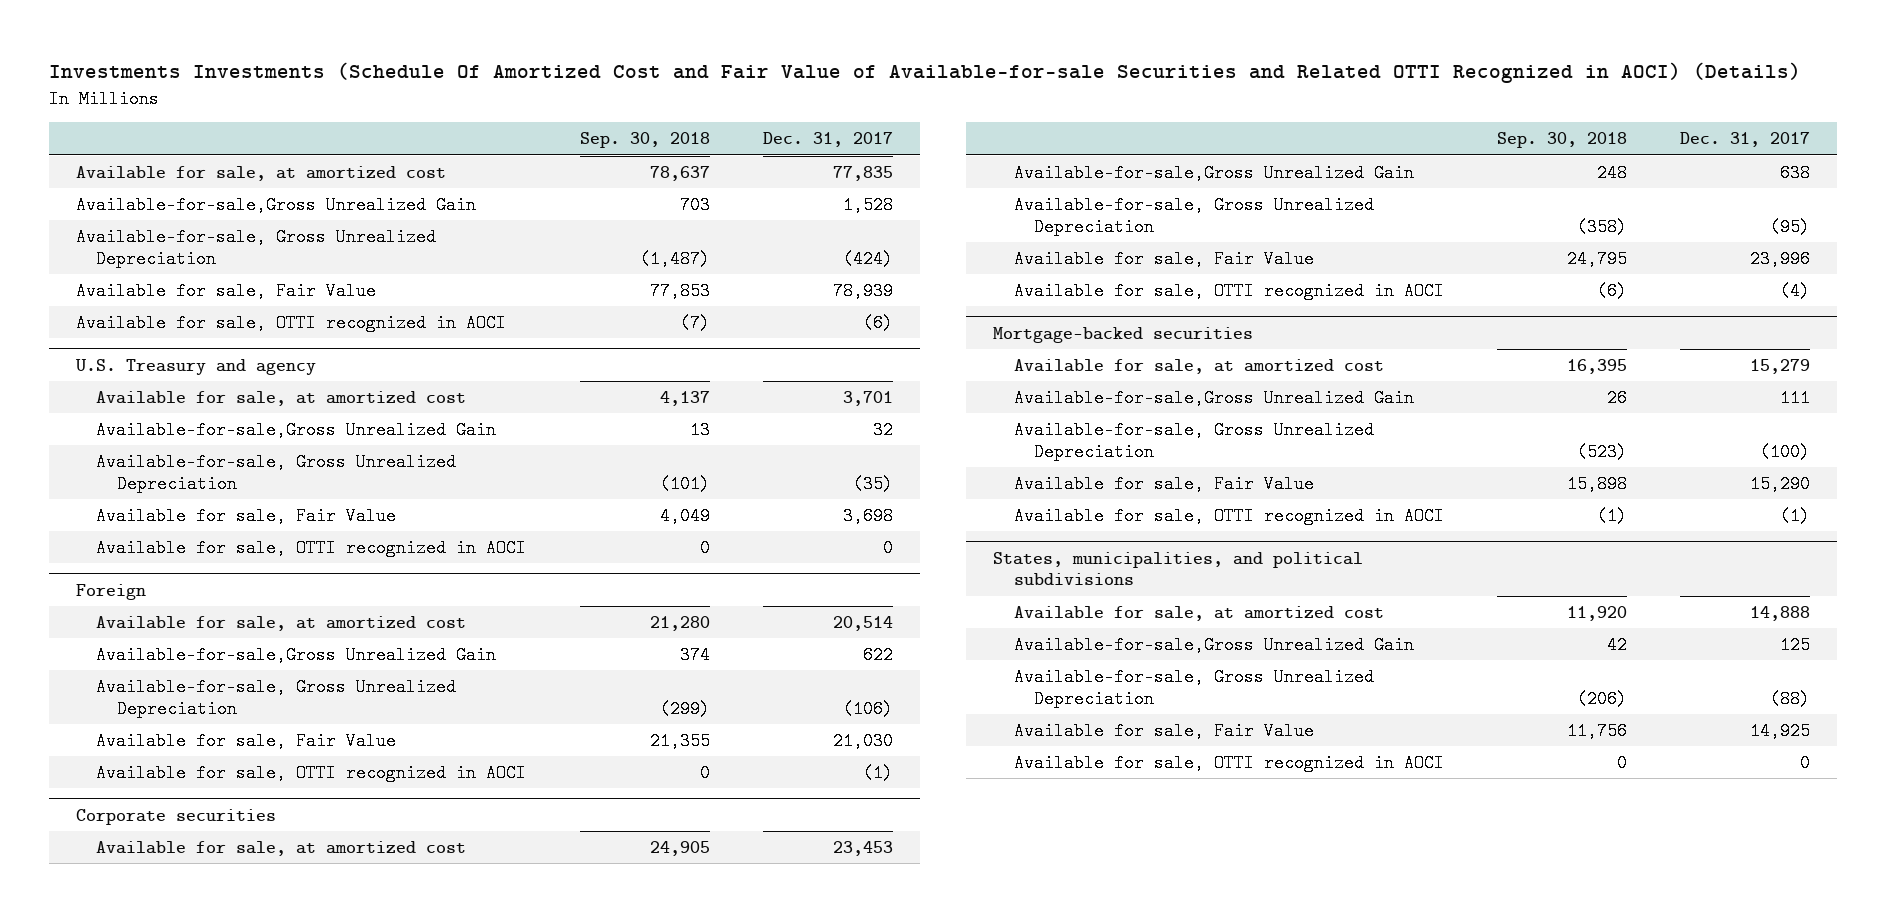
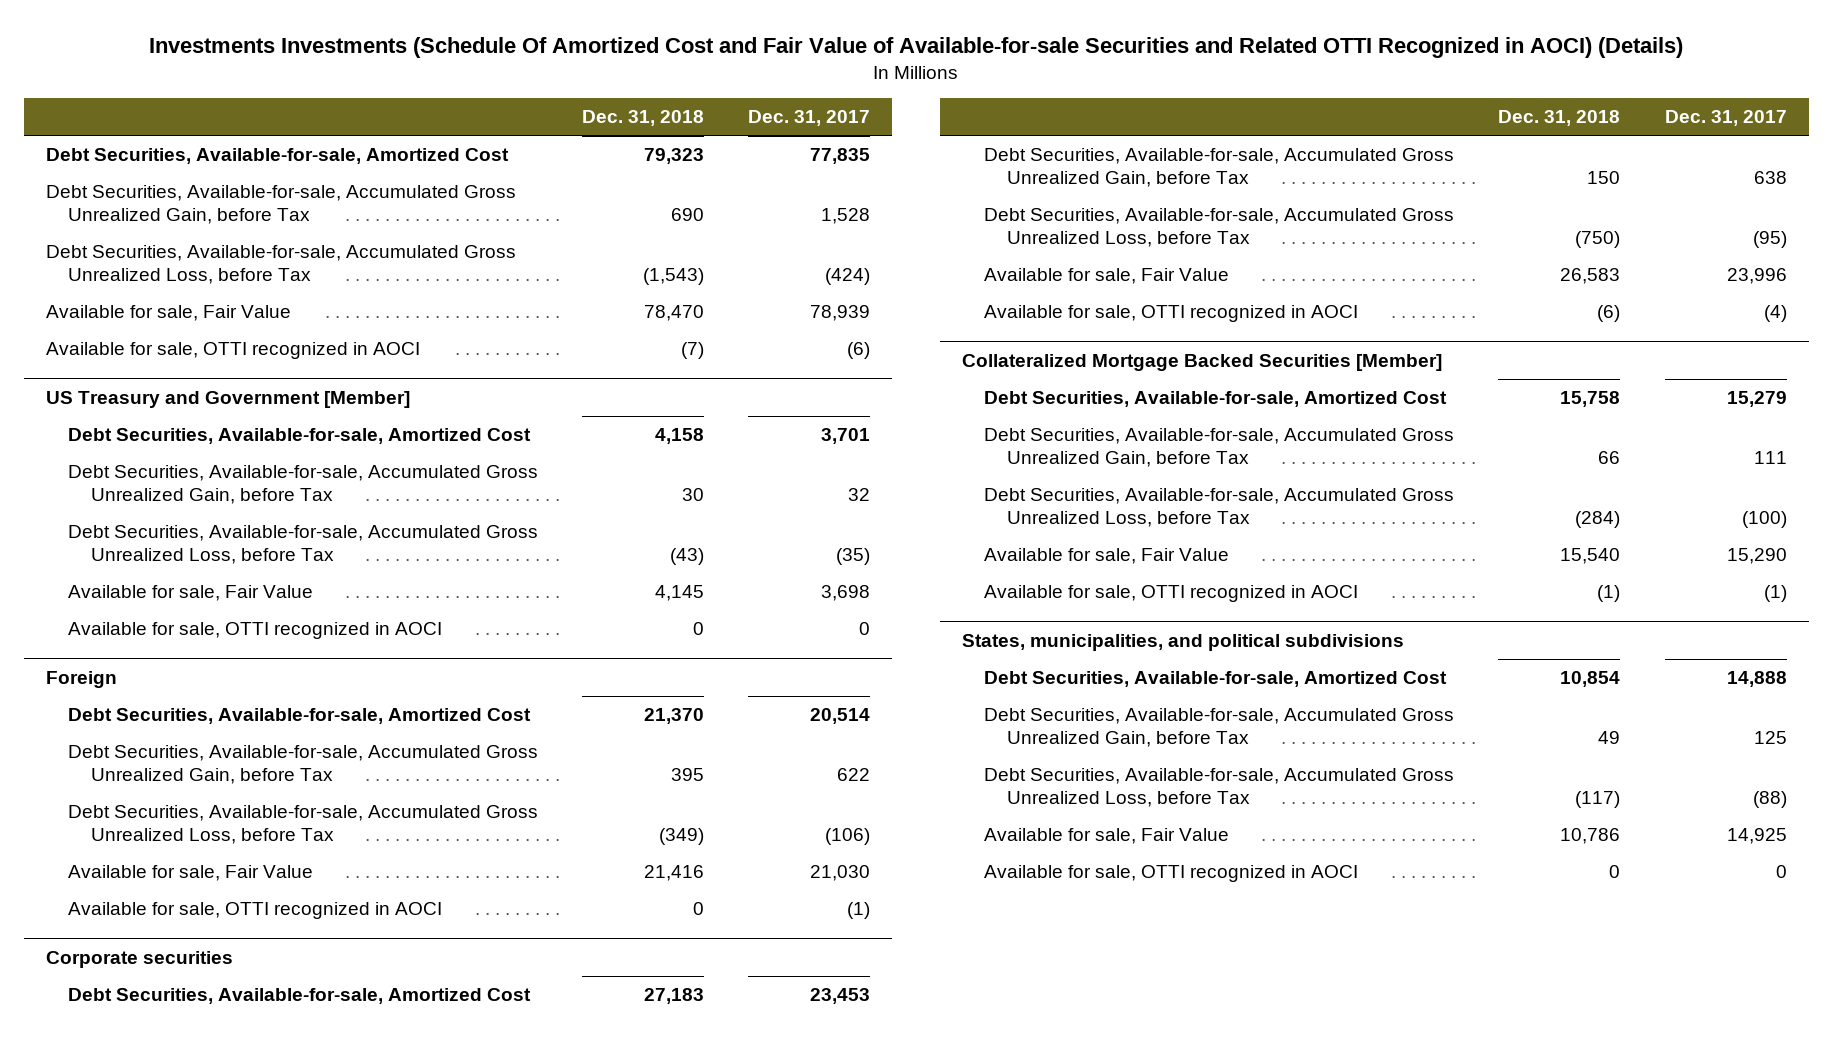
- | Sep. 30, 2018 | Dec. 31, 2017
+ | Dec. 31, 2018 | Dec. 31, 2017
- Available for sale, at amortized cost | 78,637 | 77,835
- Available-for-sale,Gross Unrealized Gain | 703 | 1,528
- Available-for-sale, Gross Unrealized Depreciation | (1,487) | (424)
+ Debt Securities, Available-for-sale, Amortized Cost | 79,323 | 77,835
+ Debt Securities, Available-for-sale, Accumulated Gross Unrealized Gain, before Tax | 690 | 1,528
+ Debt Securities, Available-for-sale, Accumulated Gross Unrealized Loss, before Tax | (1,543) | (424)
- U.S. Treasury and agency
- Available for sale, at amortized cost | 4,137 | 3,701
- Available-for-sale,Gross Unrealized Gain | 13 | 32
- Available-for-sale, Gross Unrealized Depreciation | (101) | (35)
+ US Treasury and Government [Member]
+ Debt Securities, Available-for-sale, Amortized Cost | 4,158 | 3,701
+ Debt Securities, Available-for-sale, Accumulated Gross Unrealized Gain, before Tax | 30 | 32
+ Debt Securities, Available-for-sale, Accumulated Gross Unrealized Loss, before Tax | (43) | (35)
@ Foreign
- Available for sale, at amortized cost | 21,280 | 20,514
- Available-for-sale,Gross Unrealized Gain | 374 | 622
- Available-for-sale, Gross Unrealized Depreciation | (299) | (106)
+ Debt Securities, Available-for-sale, Amortized Cost | 21,370 | 20,514
+ Debt Securities, Available-for-sale, Accumulated Gross Unrealized Gain, before Tax | 395 | 622
+ Debt Securities, Available-for-sale, Accumulated Gross Unrealized Loss, before Tax | (349) | (106)
@ Corporate securities
- Available for sale, at amortized cost | 24,905 | 23,453
- Available-for-sale,Gross Unrealized Gain | 248 | 638
- Available-for-sale, Gross Unrealized Depreciation | (358) | (95)
+ Debt Securities, Available-for-sale, Amortized Cost | 27,183 | 23,453
+ Debt Securities, Available-for-sale, Accumulated Gross Unrealized Gain, before Tax | 150 | 638
+ Debt Securities, Available-for-sale, Accumulated Gross Unrealized Loss, before Tax | (750) | (95)
- Mortgage-backed securities
- Available for sale, at amortized cost | 16,395 | 15,279
- Available-for-sale,Gross Unrealized Gain | 26 | 111
- Available-for-sale, Gross Unrealized Depreciation | (523) | (100)
+ Collateralized Mortgage Backed Securities [Member]
+ Debt Securities, Available-for-sale, Amortized Cost | 15,758 | 15,279
+ Debt Securities, Available-for-sale, Accumulated Gross Unrealized Gain, before Tax | 66 | 111
+ Debt Securities, Available-for-sale, Accumulated Gross Unrealized Loss, before Tax | (284) | (100)
@ States, municipalities, and political subdivisions
- Available for sale, at amortized cost | 11,920 | 14,888
- Available-for-sale,Gross Unrealized Gain | 42 | 125
- Available-for-sale, Gross Unrealized Depreciation | (206) | (88)
+ Debt Securities, Available-for-sale, Amortized Cost | 10,854 | 14,888
+ Debt Securities, Available-for-sale, Accumulated Gross Unrealized Gain, before Tax | 49 | 125
+ Debt Securities, Available-for-sale, Accumulated Gross Unrealized Loss, before Tax | (117) | (88)

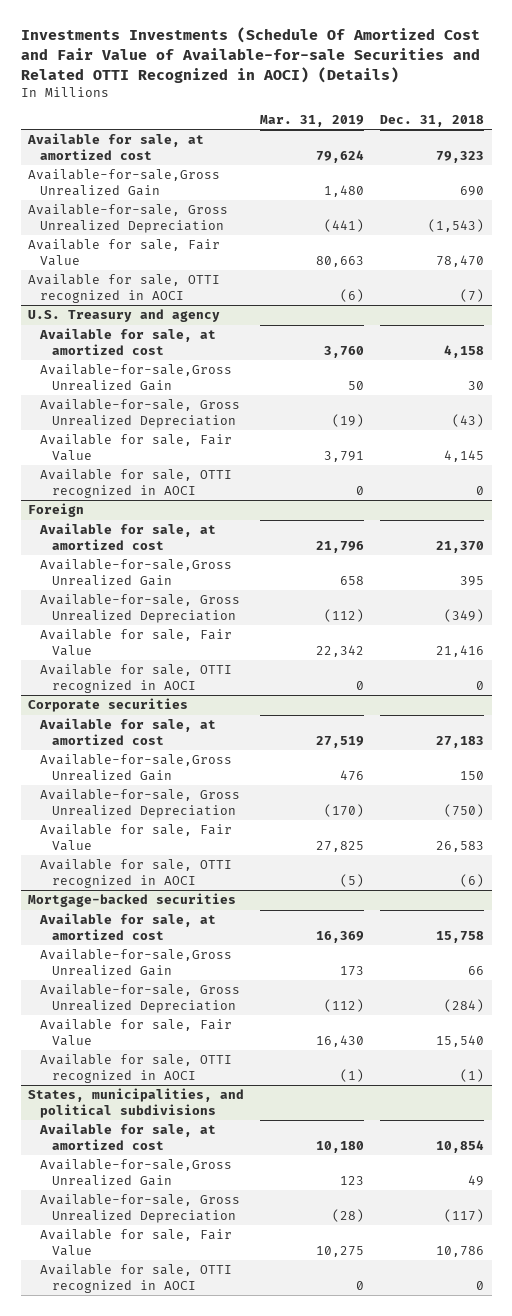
- | Dec. 31, 2018 | Dec. 31, 2017
+ | Mar. 31, 2019 | Dec. 31, 2018
- Debt Securities, Available-for-sale, Amortized Cost | 79,323 | 77,835
- Debt Securities, Available-for-sale, Accumulated Gross Unrealized Gain, before Tax | 690 | 1,528
- Debt Securities, Available-for-sale, Accumulated Gross Unrealized Loss, before Tax | (1,543) | (424)
+ Available for sale, at amortized cost | 79,624 | 79,323
+ Available-for-sale,Gross Unrealized Gain | 1,480 | 690
+ Available-for-sale, Gross Unrealized Depreciation | (441) | (1,543)
- US Treasury and Government [Member]
- Debt Securities, Available-for-sale, Amortized Cost | 4,158 | 3,701
- Debt Securities, Available-for-sale, Accumulated Gross Unrealized Gain, before Tax | 30 | 32
- Debt Securities, Available-for-sale, Accumulated Gross Unrealized Loss, before Tax | (43) | (35)
+ U.S. Treasury and agency
+ Available for sale, at amortized cost | 3,760 | 4,158
+ Available-for-sale,Gross Unrealized Gain | 50 | 30
+ Available-for-sale, Gross Unrealized Depreciation | (19) | (43)
@ Foreign
- Debt Securities, Available-for-sale, Amortized Cost | 21,370 | 20,514
- Debt Securities, Available-for-sale, Accumulated Gross Unrealized Gain, before Tax | 395 | 622
- Debt Securities, Available-for-sale, Accumulated Gross Unrealized Loss, before Tax | (349) | (106)
+ Available for sale, at amortized cost | 21,796 | 21,370
+ Available-for-sale,Gross Unrealized Gain | 658 | 395
+ Available-for-sale, Gross Unrealized Depreciation | (112) | (349)
@ Corporate securities
- Debt Securities, Available-for-sale, Amortized Cost | 27,183 | 23,453
- Debt Securities, Available-for-sale, Accumulated Gross Unrealized Gain, before Tax | 150 | 638
- Debt Securities, Available-for-sale, Accumulated Gross Unrealized Loss, before Tax | (750) | (95)
+ Available for sale, at amortized cost | 27,519 | 27,183
+ Available-for-sale,Gross Unrealized Gain | 476 | 150
+ Available-for-sale, Gross Unrealized Depreciation | (170) | (750)
- Collateralized Mortgage Backed Securities [Member]
- Debt Securities, Available-for-sale, Amortized Cost | 15,758 | 15,279
- Debt Securities, Available-for-sale, Accumulated Gross Unrealized Gain, before Tax | 66 | 111
- Debt Securities, Available-for-sale, Accumulated Gross Unrealized Loss, before Tax | (284) | (100)
+ Mortgage-backed securities
+ Available for sale, at amortized cost | 16,369 | 15,758
+ Available-for-sale,Gross Unrealized Gain | 173 | 66
+ Available-for-sale, Gross Unrealized Depreciation | (112) | (284)
@ States, municipalities, and political subdivisions
- Debt Securities, Available-for-sale, Amortized Cost | 10,854 | 14,888
- Debt Securities, Available-for-sale, Accumulated Gross Unrealized Gain, before Tax | 49 | 125
- Debt Securities, Available-for-sale, Accumulated Gross Unrealized Loss, before Tax | (117) | (88)
+ Available for sale, at amortized cost | 10,180 | 10,854
+ Available-for-sale,Gross Unrealized Gain | 123 | 49
+ Available-for-sale, Gross Unrealized Depreciation | (28) | (117)

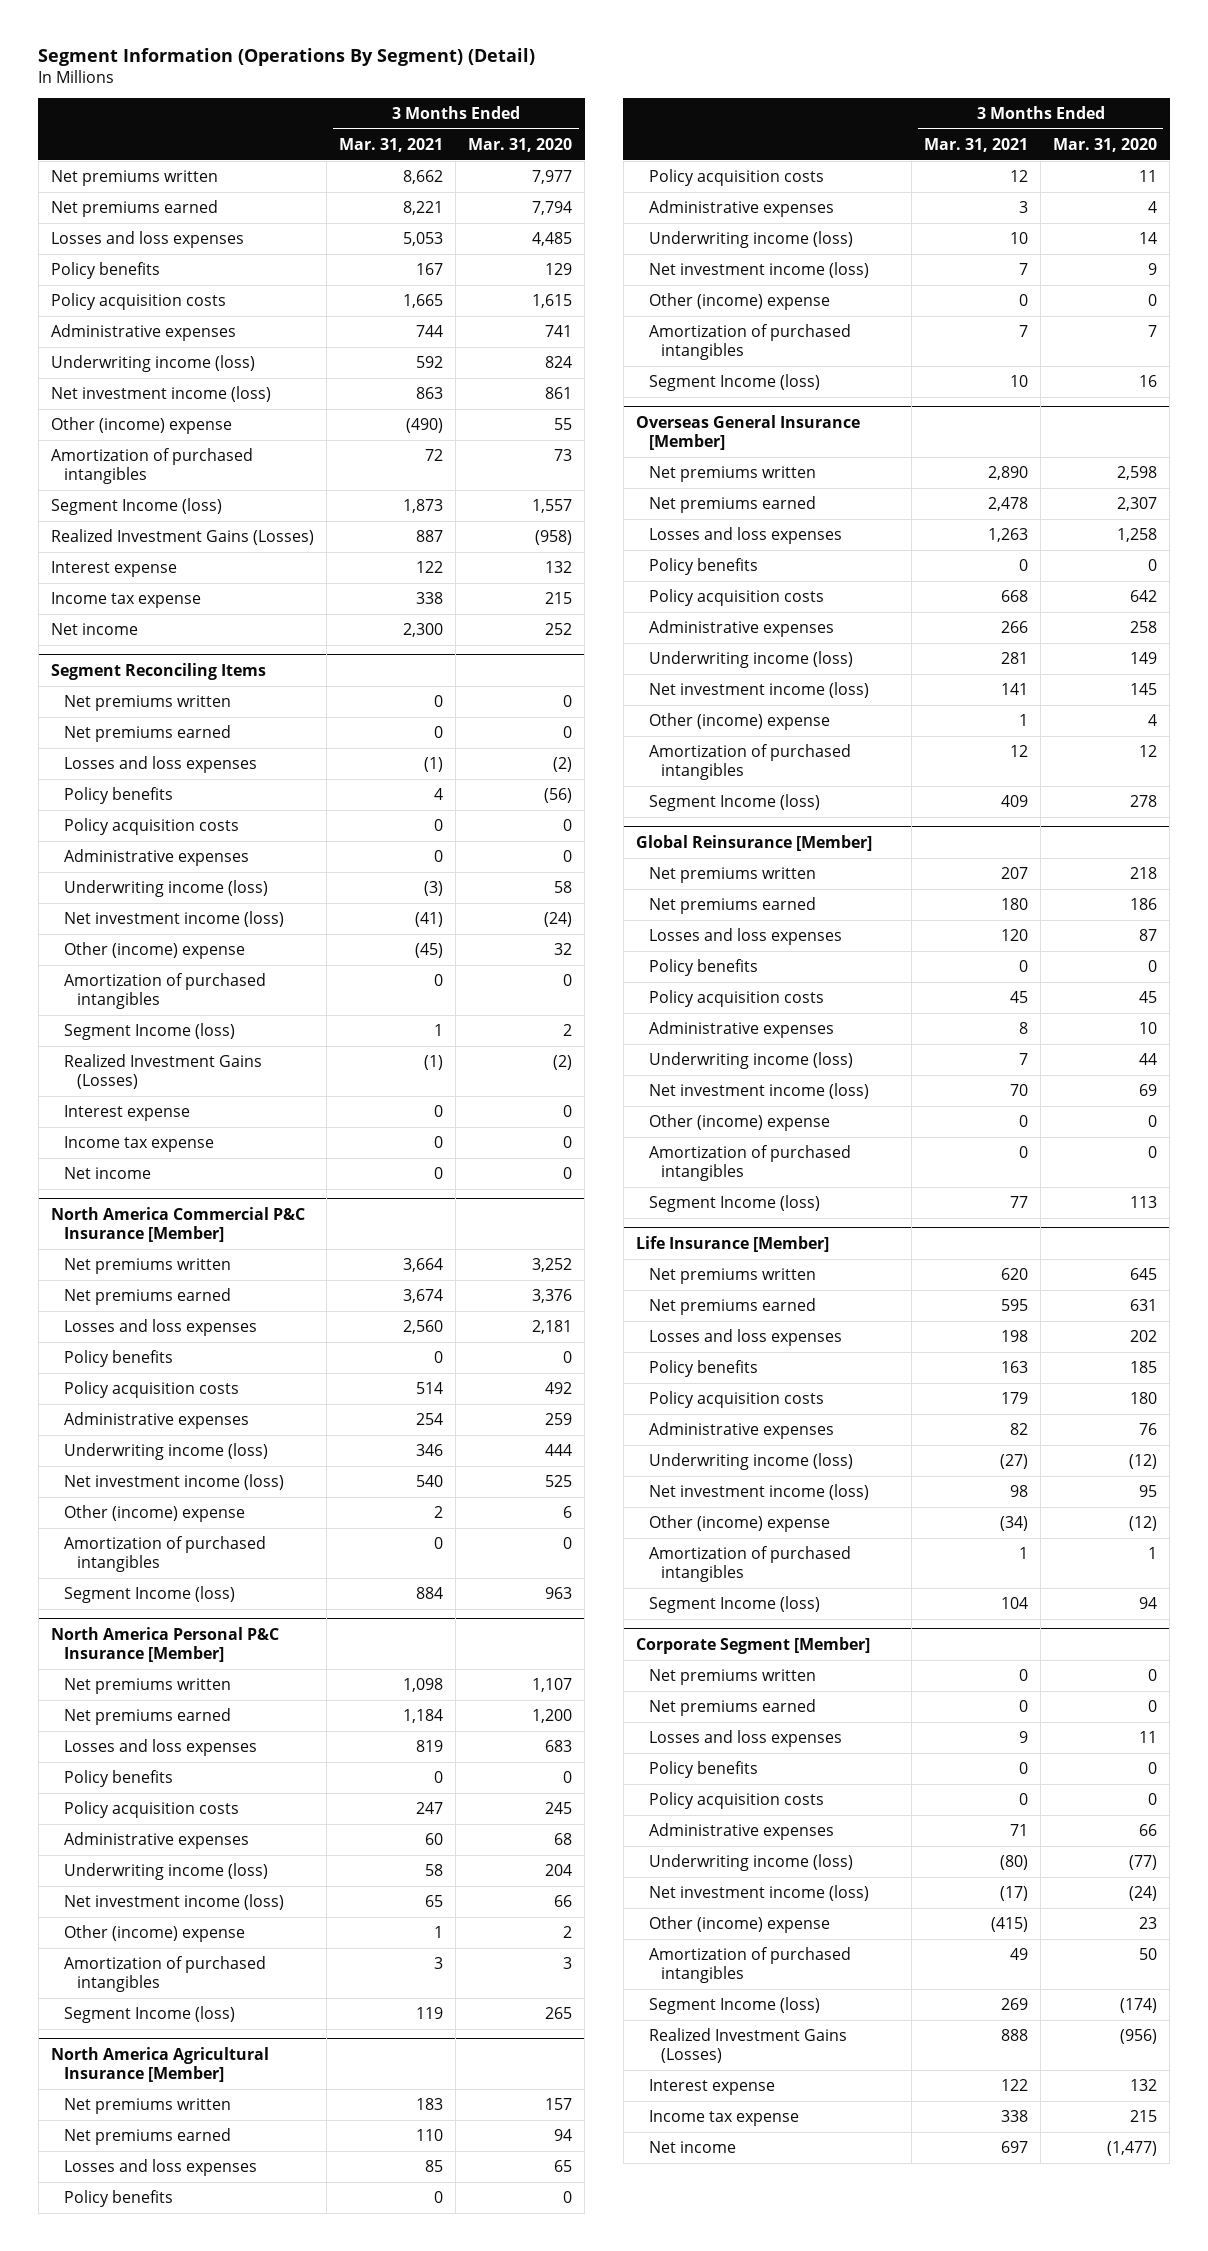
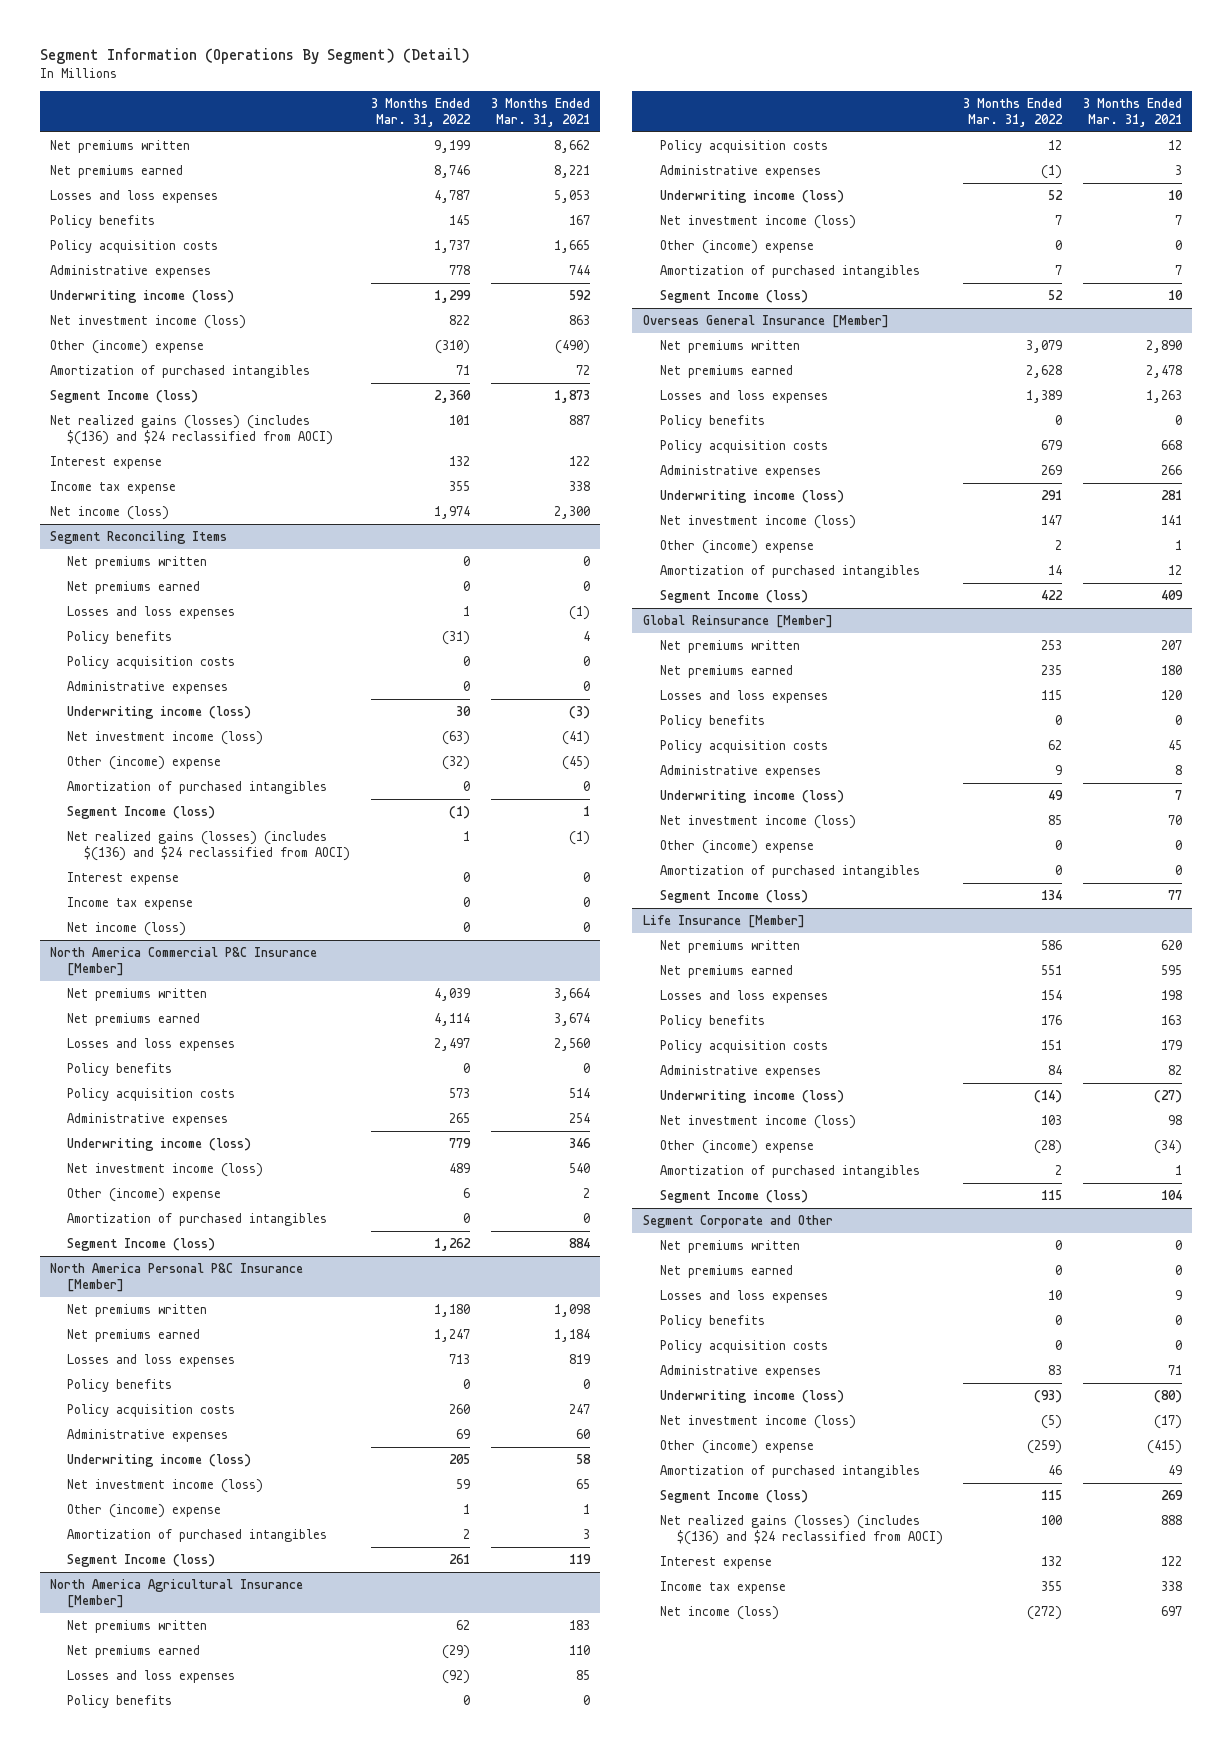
- | 3 Months Ended Mar. 31, 2021 | 3 Months Ended Mar. 31, 2020
+ | 3 Months Ended Mar. 31, 2022 | 3 Months Ended Mar. 31, 2021
- Realized Investment Gains (Losses) | 887 | (958)
+ Net realized gains (losses) (includes $(136) and $24 reclassified from AOCI) | 101 | 887
- Net income | 2,300 | 252
+ Net income (loss) | 1,974 | 2,300
@ Segment Reconciling Items
- Realized Investment Gains (Losses) | (1) | (2)
+ Net realized gains (losses) (includes $(136) and $24 reclassified from AOCI) | 1 | (1)
- Net income | 0 | 0
+ Net income (loss) | 0 | 0
- Corporate Segment [Member]
+ Segment Corporate and Other
- Realized Investment Gains (Losses) | 888 | (956)
+ Net realized gains (losses) (includes $(136) and $24 reclassified from AOCI) | 100 | 888
- Net income | 697 | (1,477)
+ Net income (loss) | (272) | 697

